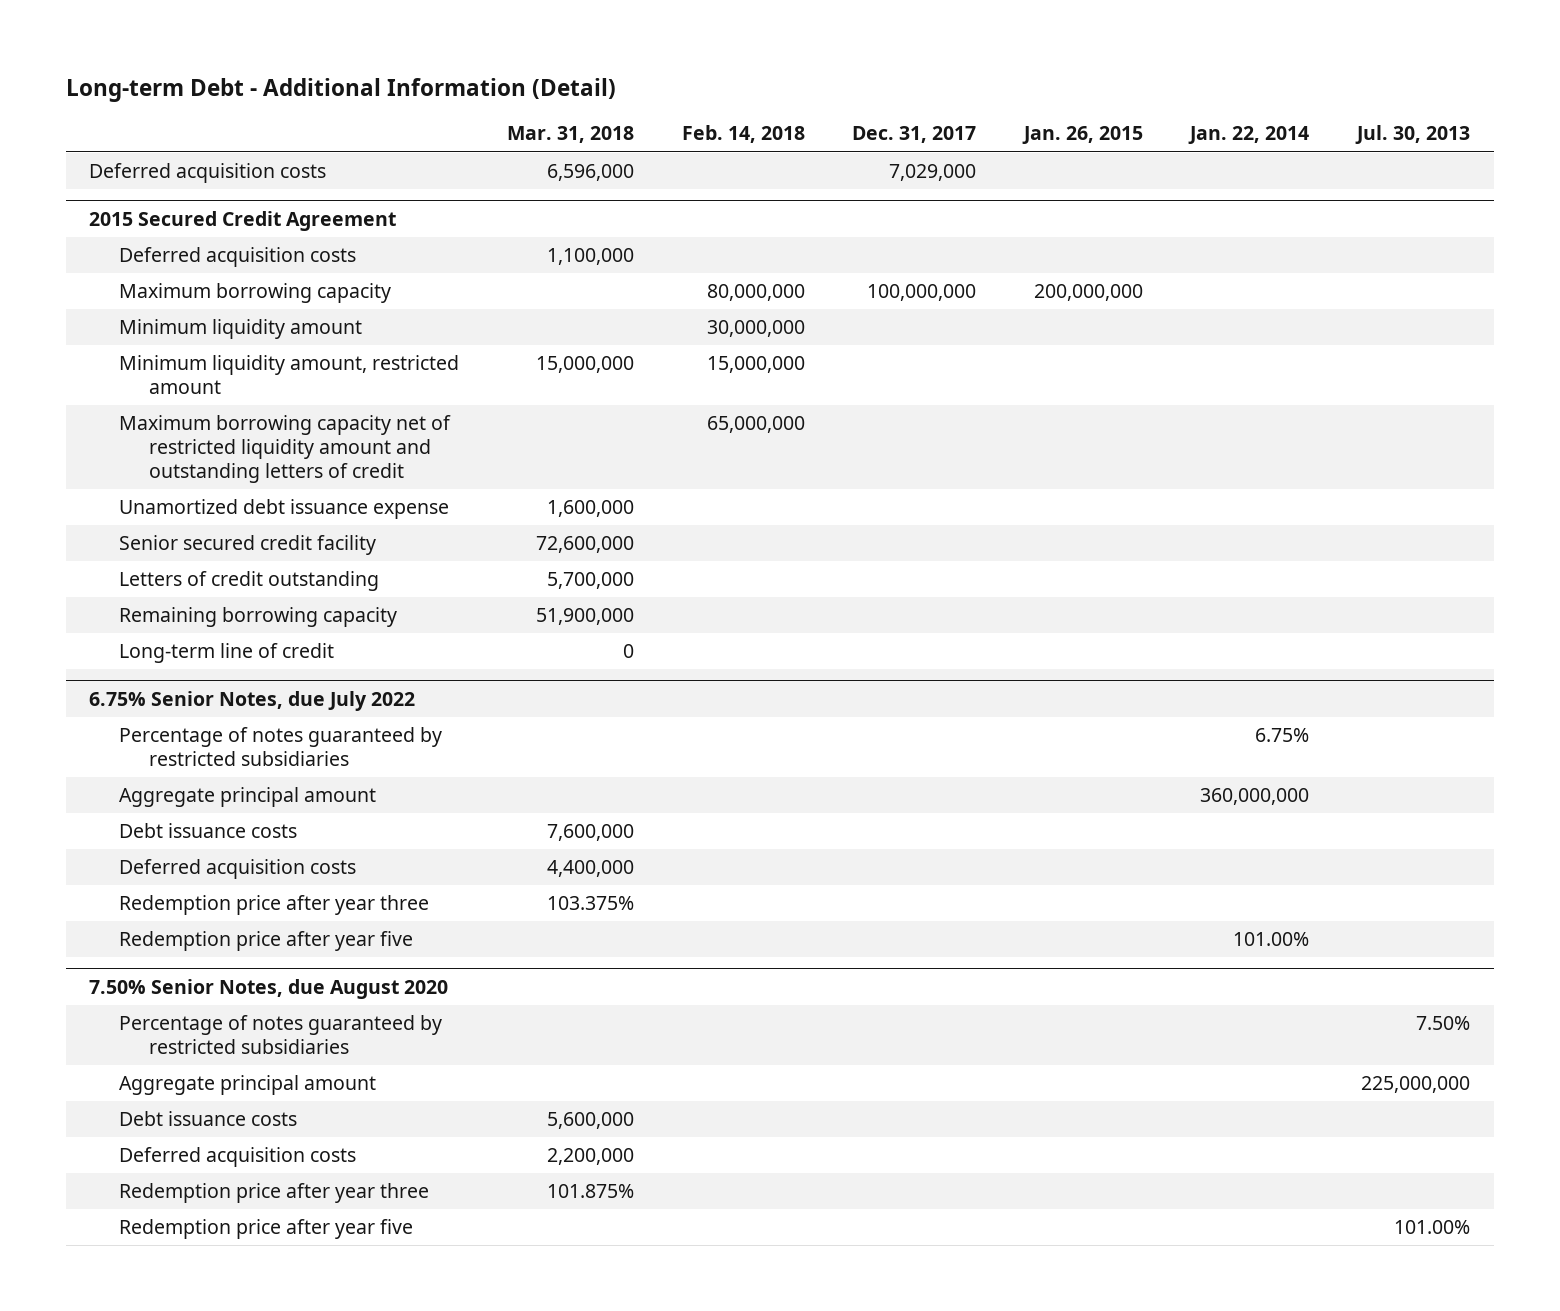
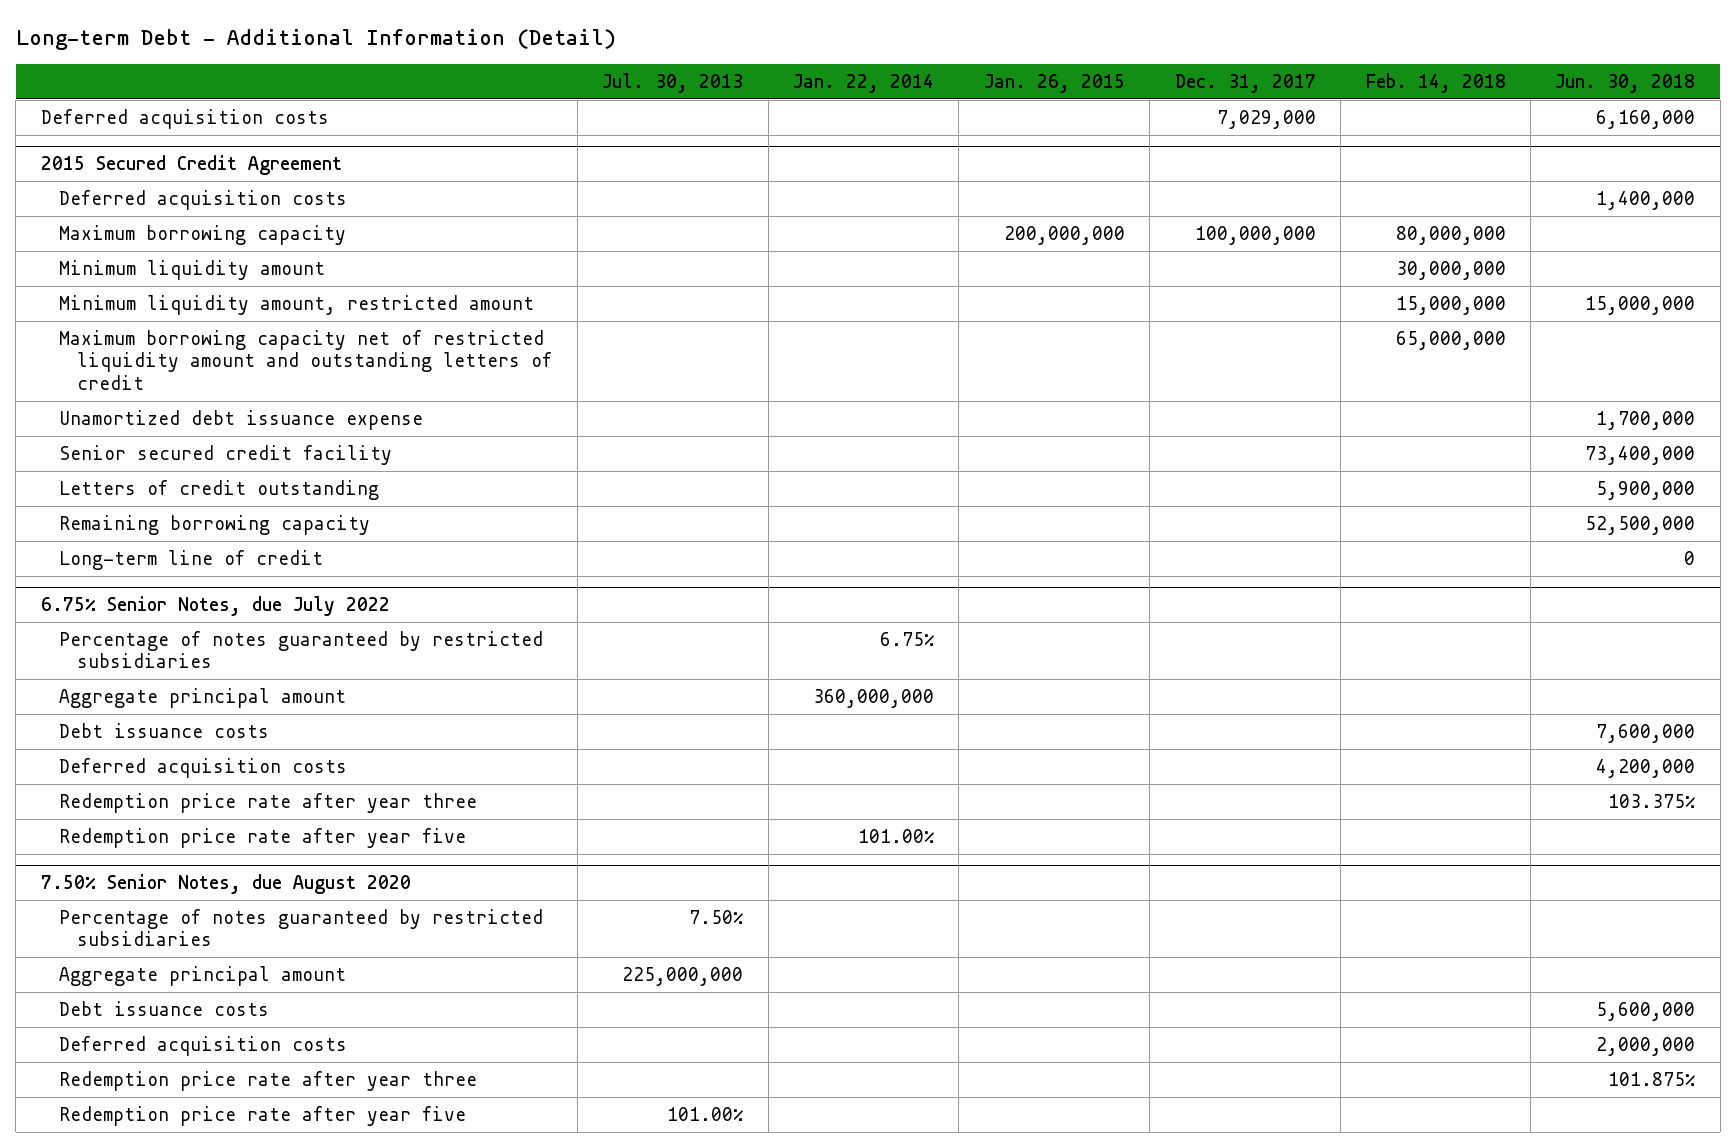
- | Mar. 31, 2018 | Feb. 14, 2018 | Dec. 31, 2017 | Jan. 26, 2015 | Jan. 22, 2014 | Jul. 30, 2013
+ | Jul. 30, 2013 | Jan. 22, 2014 | Jan. 26, 2015 | Dec. 31, 2017 | Feb. 14, 2018 | Jun. 30, 2018
@ 6.75% Senior Notes, due July 2022
- Redemption price after year three | 103.375% | | | | |
- Redemption price after year five | | | | | 101.00% |
+ Redemption price rate after year three | | | | | | 103.375%
+ Redemption price rate after year five | | 101.00% | | | |
@ 7.50% Senior Notes, due August 2020
- Redemption price after year three | 101.875% | | | | |
- Redemption price after year five | | | | | | 101.00%
+ Redemption price rate after year three | | | | | | 101.875%
+ Redemption price rate after year five | 101.00% | | | | |

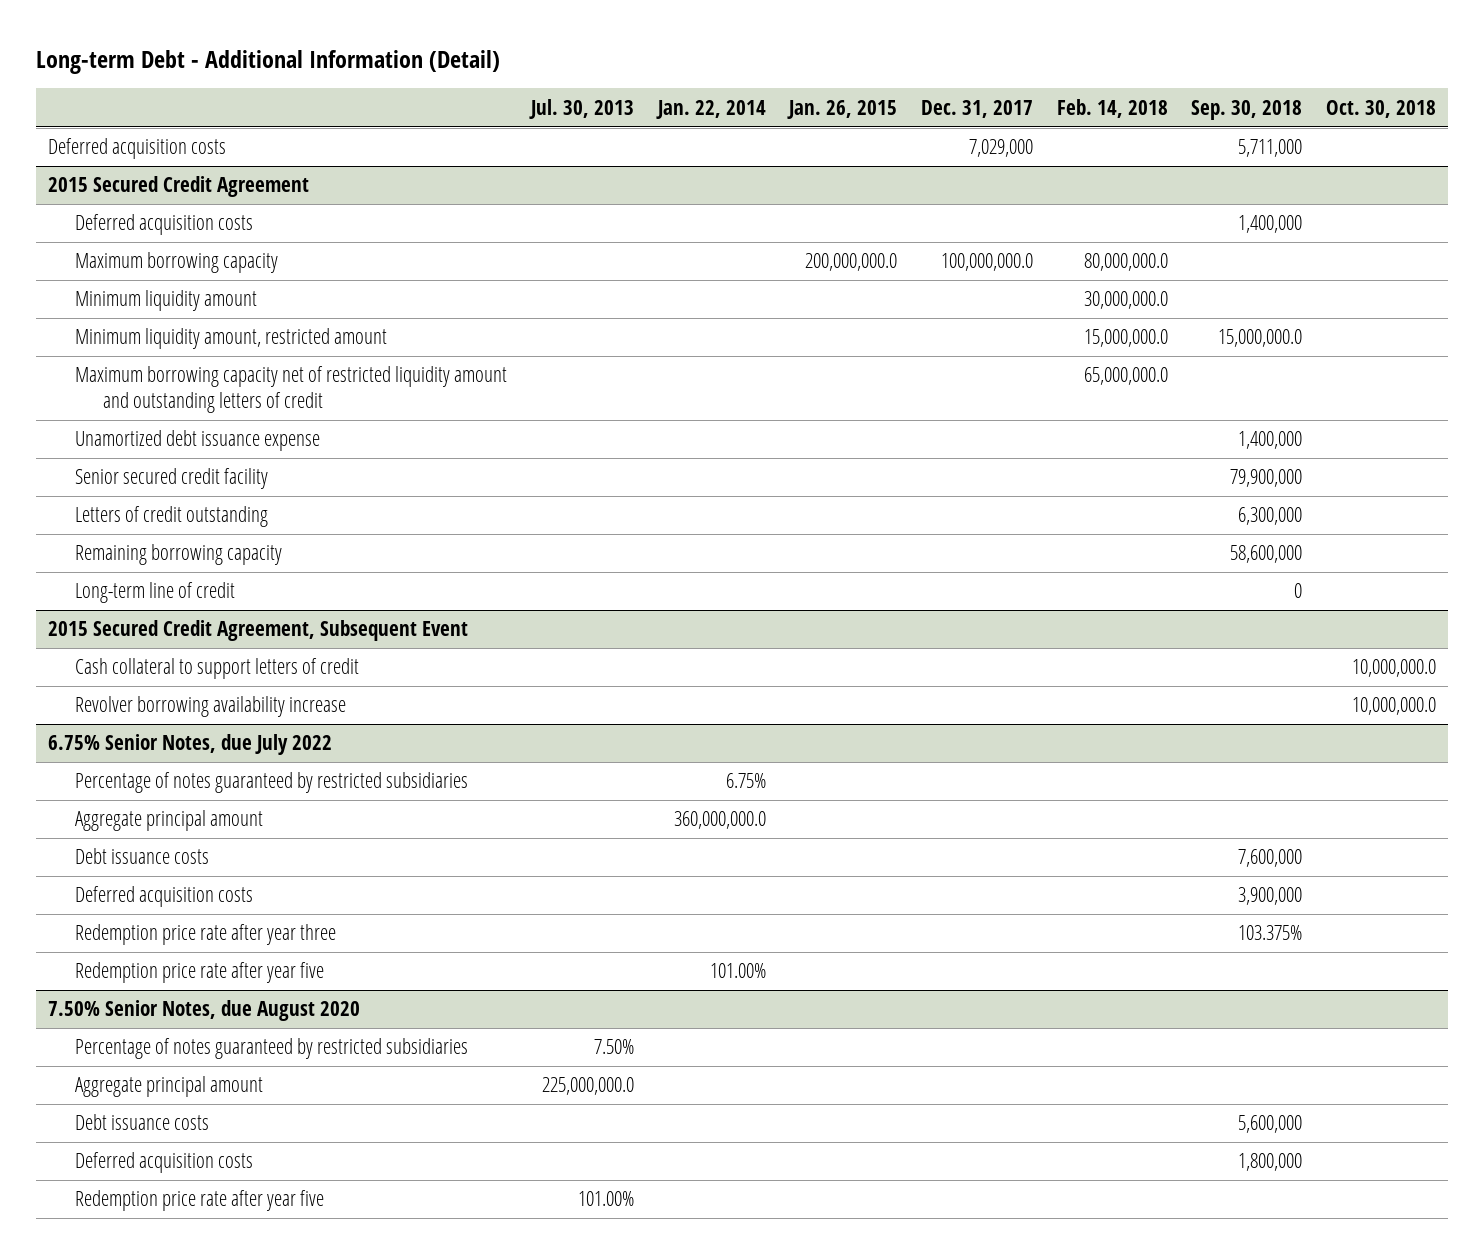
- | Jul. 30, 2013 | Jan. 22, 2014 | Jan. 26, 2015 | Dec. 31, 2017 | Feb. 14, 2018 | Jun. 30, 2018
+ | Jul. 30, 2013 | Jan. 22, 2014 | Jan. 26, 2015 | Dec. 31, 2017 | Feb. 14, 2018 | Sep. 30, 2018 | Oct. 30, 2018
@ 2015 Secured Credit Agreement
- Maximum borrowing capacity | | | 200,000,000 | 100,000,000 | 80,000,000 |
- Minimum liquidity amount | | | | | 30,000,000 |
- Minimum liquidity amount, restricted amount | | | | | 15,000,000 | 15,000,000
- Maximum borrowing capacity net of restricted liquidity amount and outstanding letters of credit | | | | | 65,000,000 |
+ Maximum borrowing capacity | | | 200,000,000.0 | 100,000,000.0 | 80,000,000.0 | |
+ Minimum liquidity amount | | | | | 30,000,000.0 | |
+ Minimum liquidity amount, restricted amount | | | | | 15,000,000.0 | 15,000,000.0 |
+ Maximum borrowing capacity net of restricted liquidity amount and outstanding letters of credit | | | | | 65,000,000.0 | |
+ 2015 Secured Credit Agreement, Subsequent Event
+ Cash collateral to support letters of credit | | | | | | | 10,000,000.0
+ Revolver borrowing availability increase | | | | | | | 10,000,000.0
@ 6.75% Senior Notes, due July 2022
- Aggregate principal amount | | 360,000,000 | | | |
+ Aggregate principal amount | | 360,000,000.0 | | | | |
@ 7.50% Senior Notes, due August 2020
- Aggregate principal amount | 225,000,000 | | | | |
+ Aggregate principal amount | 225,000,000.0 | | | | | |
- Redemption price rate after year three | | | | | | 101.875%

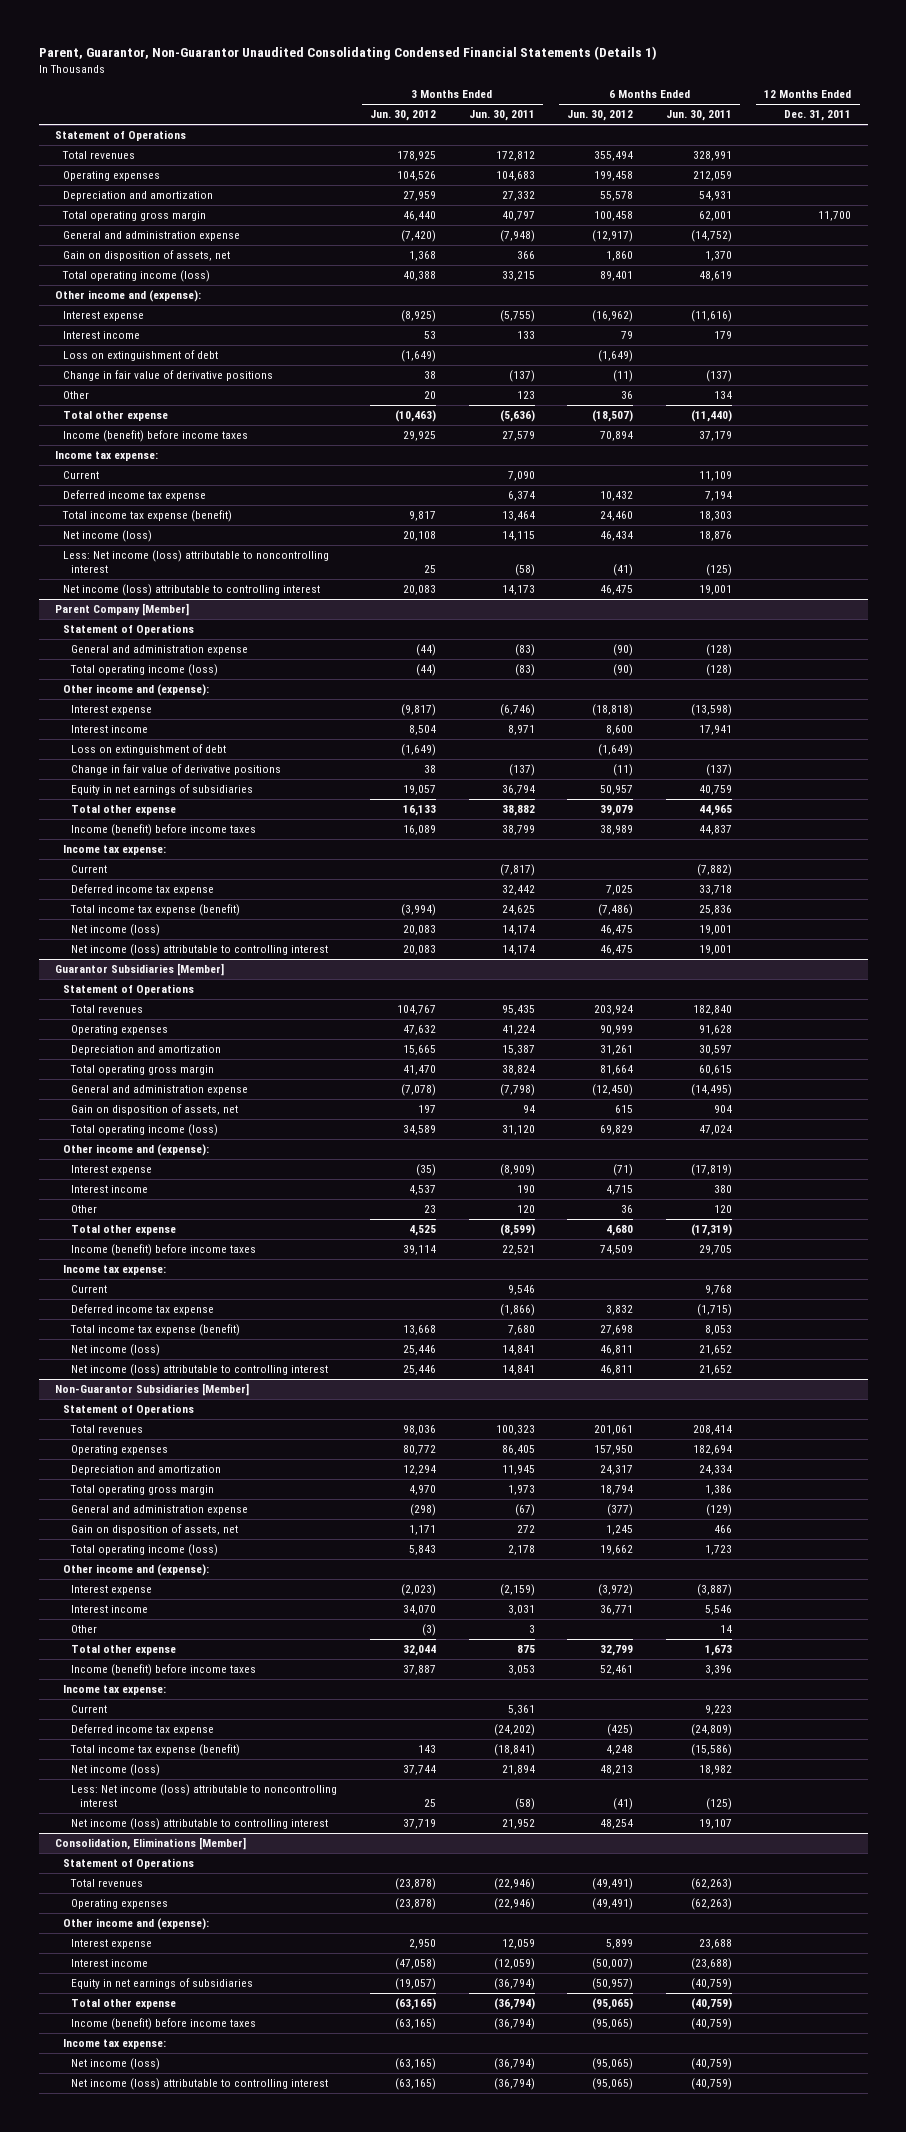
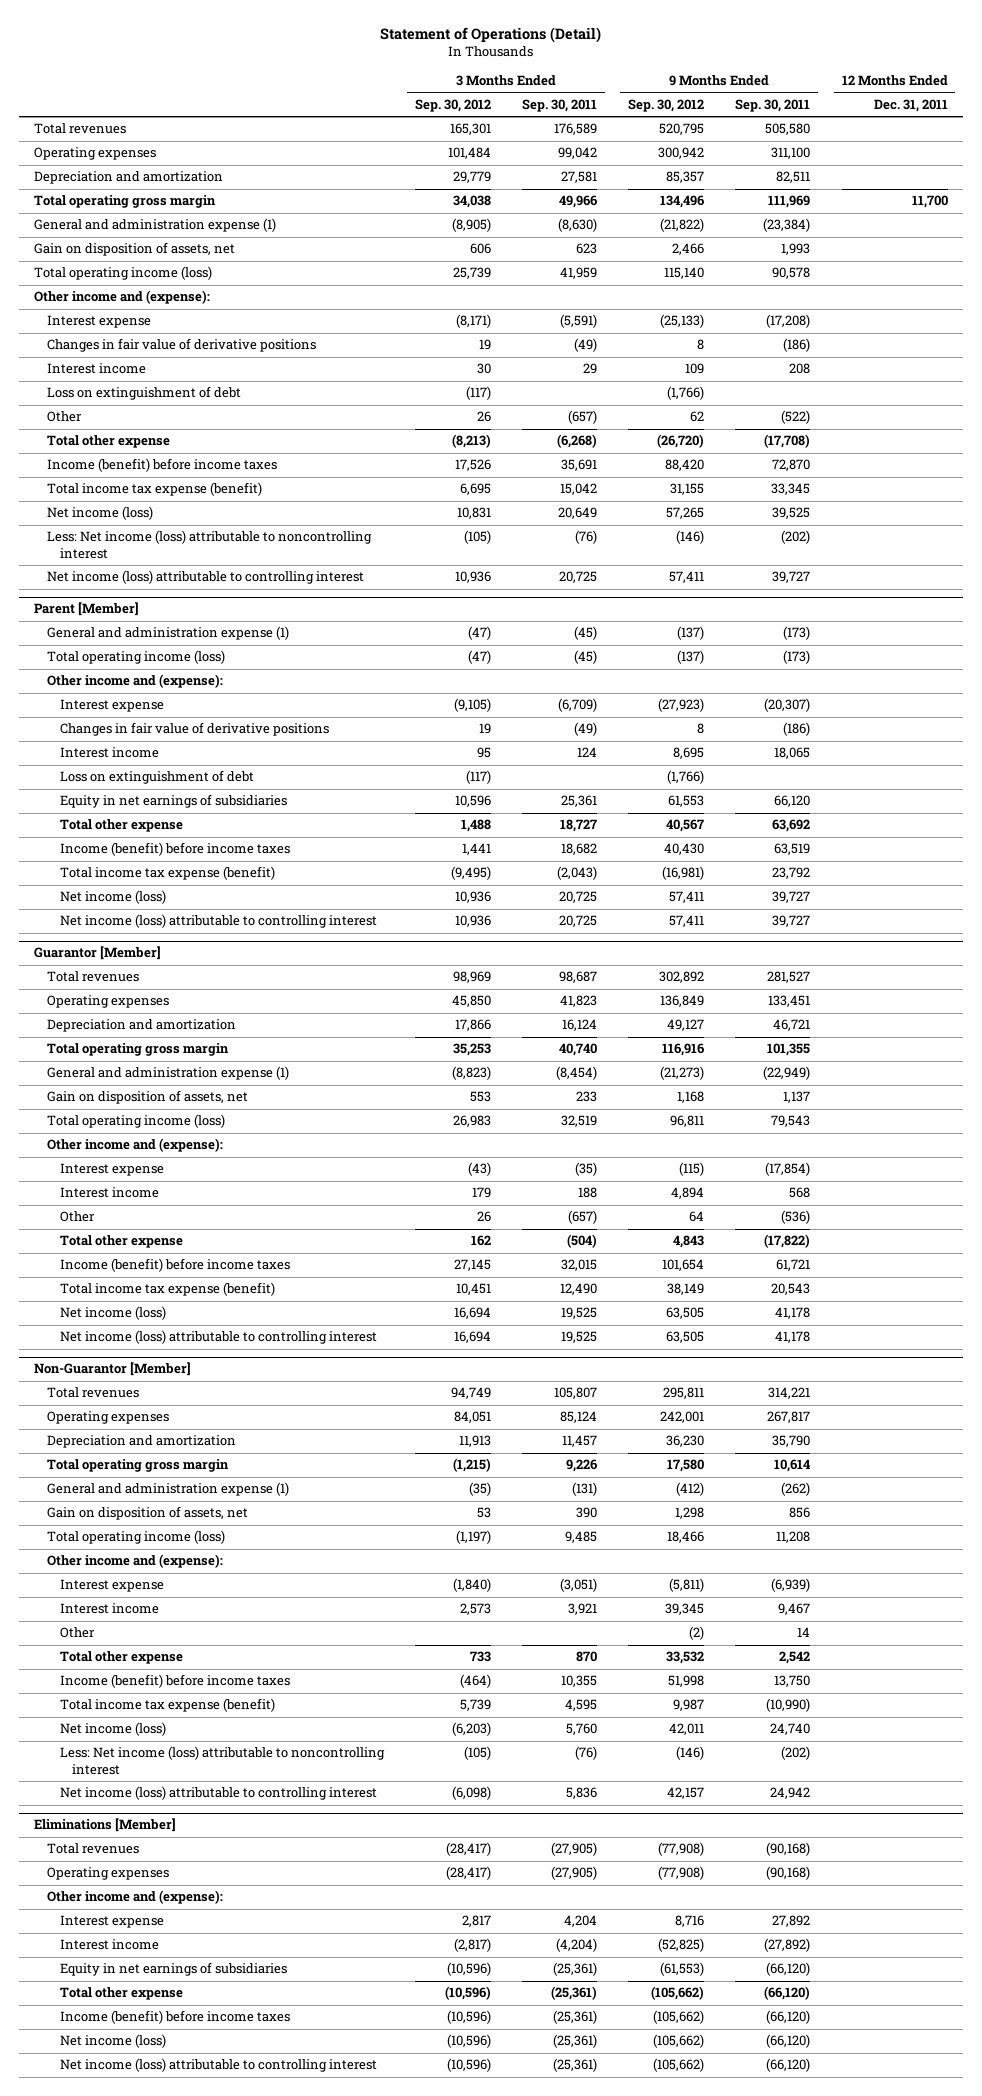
- Parent, Guarantor, Non-Guarantor Unaudited Consolidating Condensed Financial Statements (Details 1)
+ Statement of Operations (Detail)
- | 3 Months Ended Jun. 30, 2012 | 3 Months Ended Jun. 30, 2011 | 6 Months Ended Jun. 30, 2012 | 6 Months Ended Jun. 30, 2011 | 12 Months Ended Dec. 31, 2011
+ | 3 Months Ended Sep. 30, 2012 | 3 Months Ended Sep. 30, 2011 | 9 Months Ended Sep. 30, 2012 | 9 Months Ended Sep. 30, 2011 | 12 Months Ended Dec. 31, 2011
- Statement of Operations
- General and administration expense | (7,420) | (7,948) | (12,917) | (14,752) |
+ General and administration expense (1) | (8,905) | (8,630) | (21,822) | (23,384) |
+ Changes in fair value of derivative positions | 19 | (49) | 8 | (186) |
- Change in fair value of derivative positions | 38 | (137) | (11) | (137) |
- Income tax expense:
- Current | | 7,090 | | 11,109 |
- Deferred income tax expense | | 6,374 | 10,432 | 7,194 |
- Parent Company [Member]
- Statement of Operations
- General and administration expense | (44) | (83) | (90) | (128) |
+ Parent [Member]
+ General and administration expense (1) | (47) | (45) | (137) | (173) |
+ Changes in fair value of derivative positions | 19 | (49) | 8 | (186) |
- Change in fair value of derivative positions | 38 | (137) | (11) | (137) |
- Income tax expense:
- Current | | (7,817) | | (7,882) |
- Deferred income tax expense | | 32,442 | 7,025 | 33,718 |
- Guarantor Subsidiaries [Member]
- Statement of Operations
+ Guarantor [Member]
- General and administration expense | (7,078) | (7,798) | (12,450) | (14,495) |
+ General and administration expense (1) | (8,823) | (8,454) | (21,273) | (22,949) |
- Income tax expense:
- Current | | 9,546 | | 9,768 |
- Deferred income tax expense | | (1,866) | 3,832 | (1,715) |
- Non-Guarantor Subsidiaries [Member]
- Statement of Operations
+ Non-Guarantor [Member]
- General and administration expense | (298) | (67) | (377) | (129) |
+ General and administration expense (1) | (35) | (131) | (412) | (262) |
- Income tax expense:
- Current | | 5,361 | | 9,223 |
- Deferred income tax expense | | (24,202) | (425) | (24,809) |
- Consolidation, Eliminations [Member]
- Statement of Operations
+ Eliminations [Member]
- Income tax expense:

